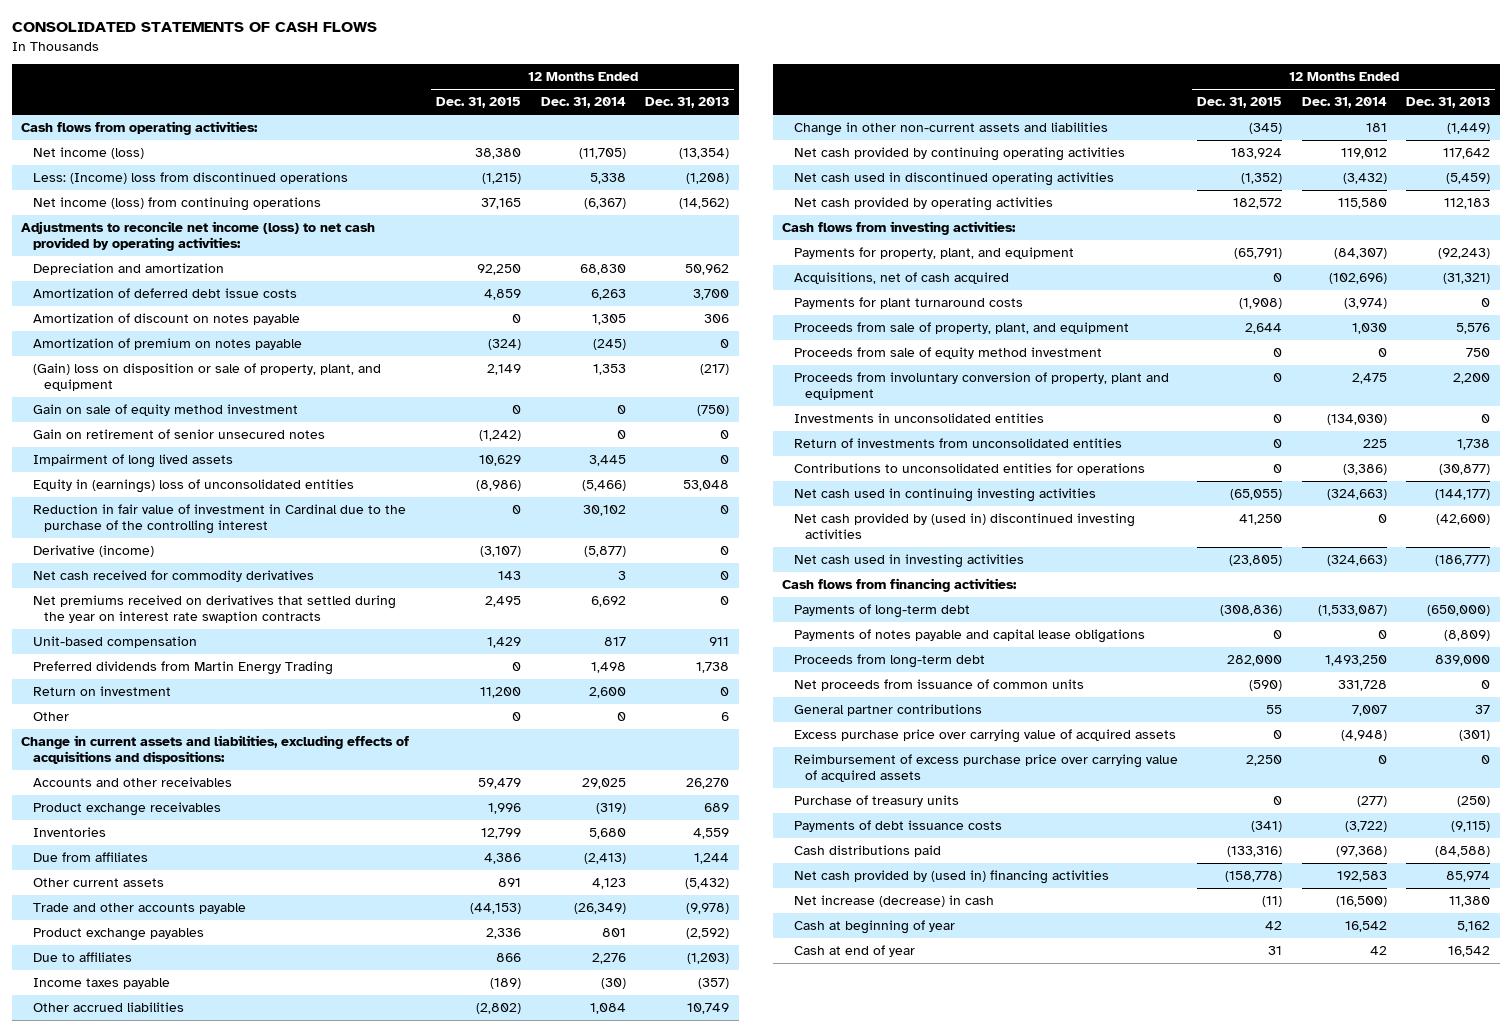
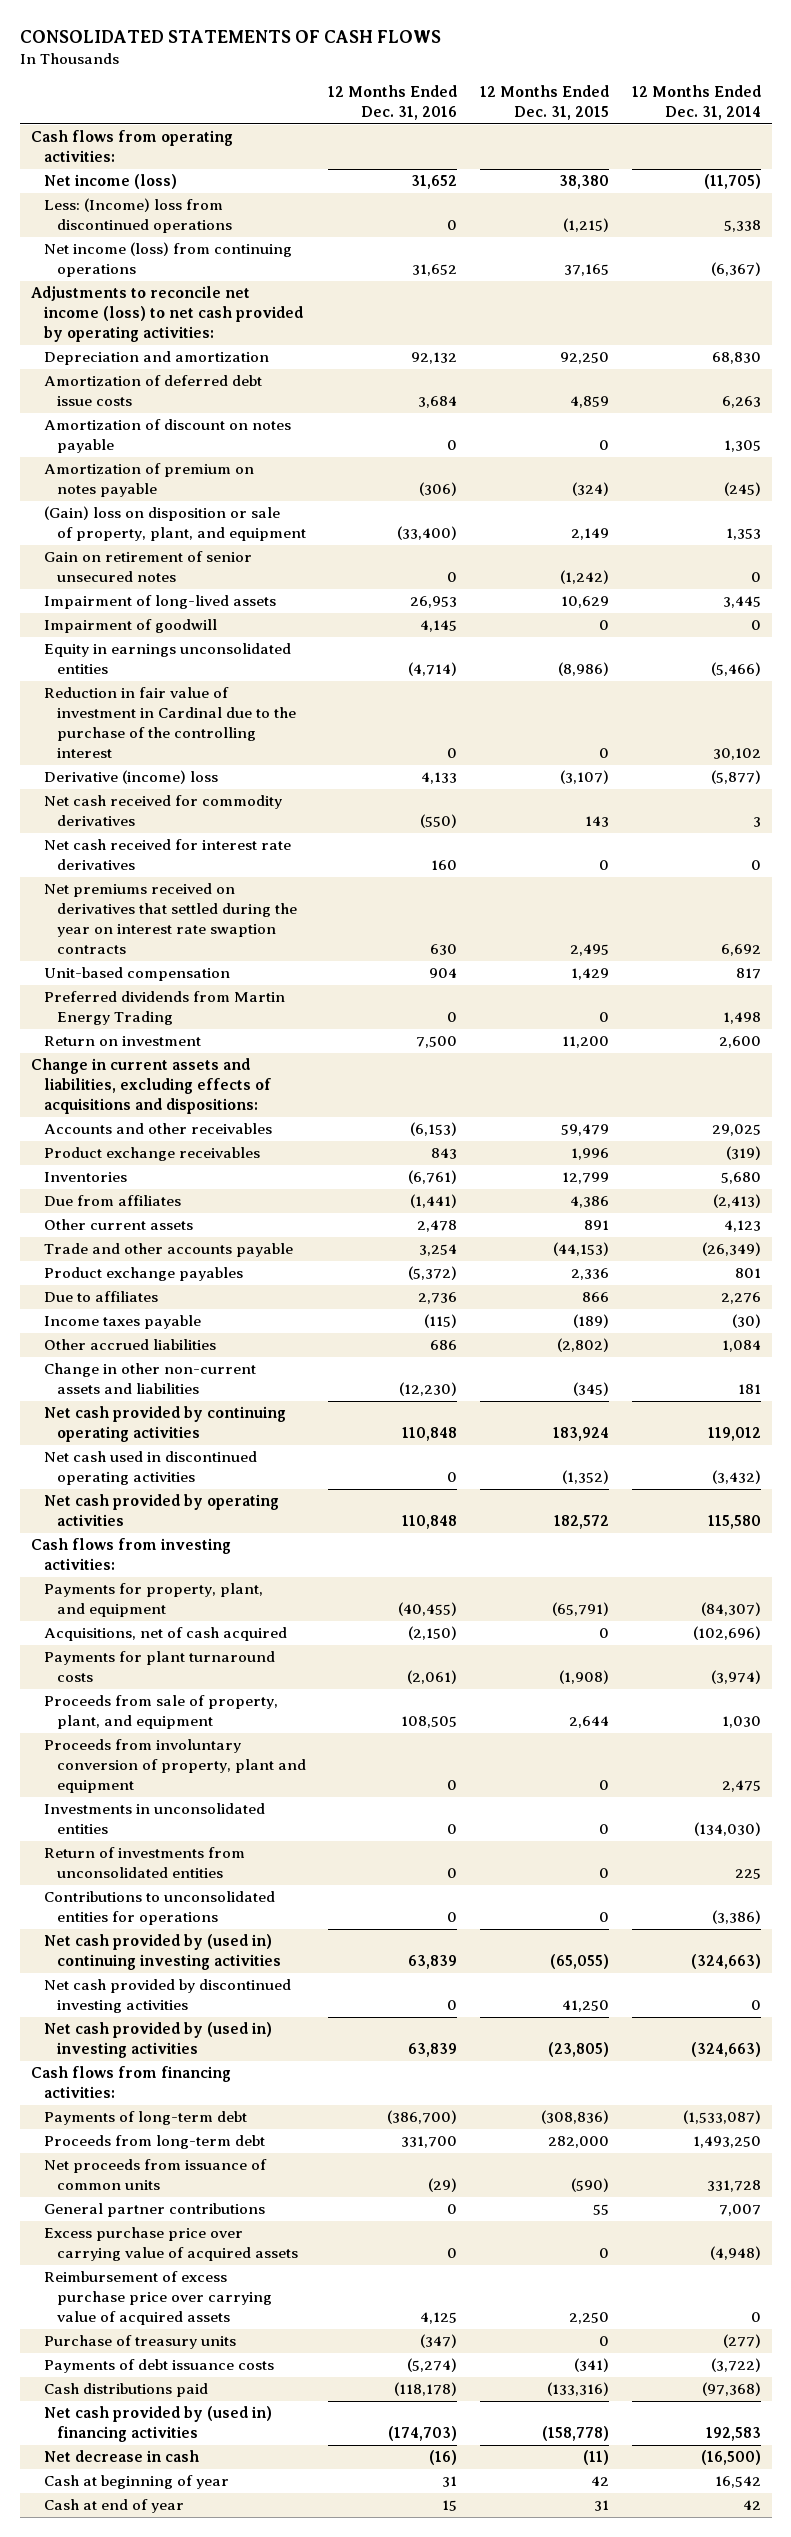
- | 12 Months Ended Dec. 31, 2015 | 12 Months Ended Dec. 31, 2014 | 12 Months Ended Dec. 31, 2013
+ | 12 Months Ended Dec. 31, 2016 | 12 Months Ended Dec. 31, 2015 | 12 Months Ended Dec. 31, 2014
- Gain on sale of equity method investment | 0 | 0 | (750)
- Impairment of long lived assets | 10,629 | 3,445 | 0
- Equity in (earnings) loss of unconsolidated entities | (8,986) | (5,466) | 53,048
+ Impairment of long-lived assets | 26,953 | 10,629 | 3,445
+ Impairment of goodwill | 4,145 | 0 | 0
+ Equity in earnings unconsolidated entities | (4,714) | (8,986) | (5,466)
- Derivative (income) | (3,107) | (5,877) | 0
+ Derivative (income) loss | 4,133 | (3,107) | (5,877)
+ Net cash received for interest rate derivatives | 160 | 0 | 0
- Other | 0 | 0 | 6
- Proceeds from sale of equity method investment | 0 | 0 | 750
- Net cash used in continuing investing activities | (65,055) | (324,663) | (144,177)
- Net cash provided by (used in) discontinued investing activities | 41,250 | 0 | (42,600)
- Net cash used in investing activities | (23,805) | (324,663) | (186,777)
+ Net cash provided by (used in) continuing investing activities | 63,839 | (65,055) | (324,663)
+ Net cash provided by discontinued investing activities | 0 | 41,250 | 0
+ Net cash provided by (used in) investing activities | 63,839 | (23,805) | (324,663)
- Payments of notes payable and capital lease obligations | 0 | 0 | (8,809)
- Net increase (decrease) in cash | (11) | (16,500) | 11,380
+ Net decrease in cash | (16) | (11) | (16,500)

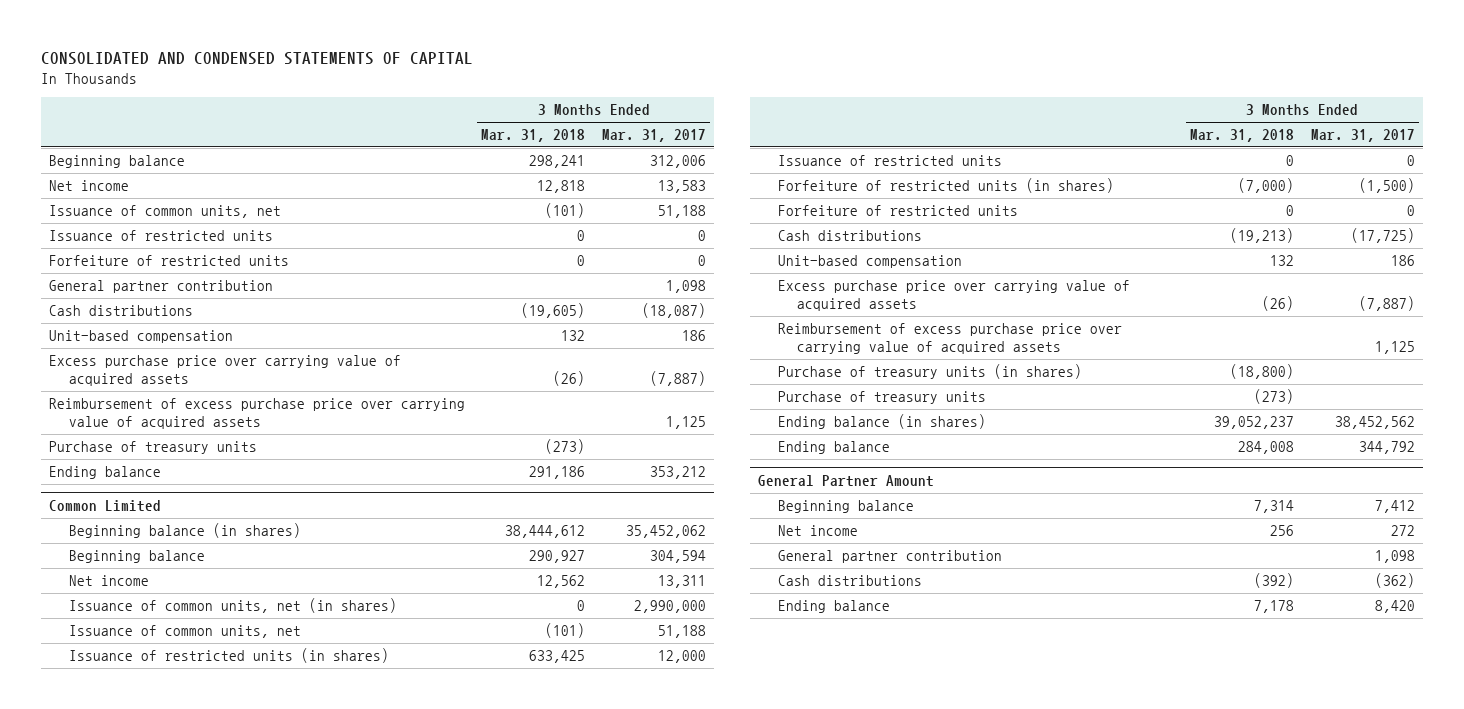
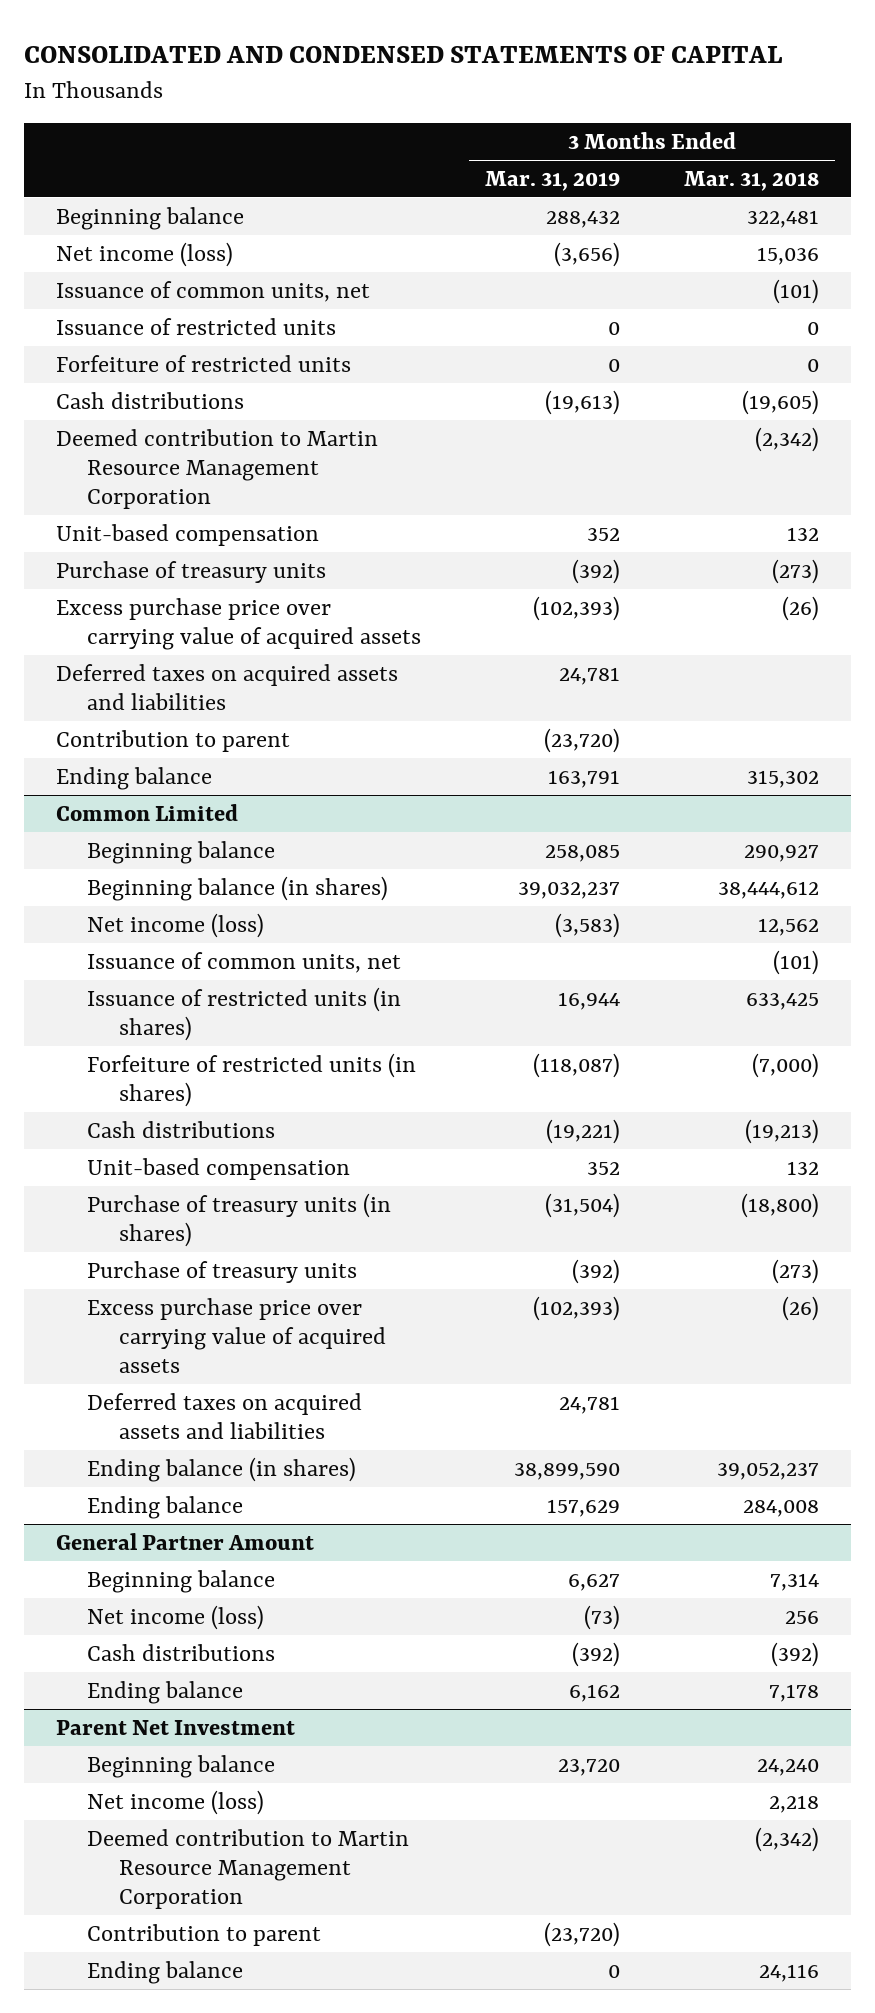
- | 3 Months Ended Mar. 31, 2018 | 3 Months Ended Mar. 31, 2017
+ | 3 Months Ended Mar. 31, 2019 | 3 Months Ended Mar. 31, 2018
- Beginning balance | 298,241 | 312,006
- Net income | 12,818 | 13,583
+ Beginning balance | 288,432 | 322,481
+ Net income (loss) | (3,656) | 15,036
- General partner contribution | | 1,098
+ Deemed contribution to Martin Resource Management Corporation | | (2,342)
- Reimbursement of excess purchase price over carrying value of acquired assets | | 1,125
- Ending balance | 291,186 | 353,212
moved down: Excess purchase price over carrying value of acquired assets | (102,393) | (26)
+ Deferred taxes on acquired assets and liabilities | 24,781 |
+ Contribution to parent | (23,720) |
+ Ending balance | 163,791 | 315,302
@ Common Limited
- Net income | 12,562 | 13,311
- Issuance of common units, net (in shares) | 0 | 2,990,000
moved down: Beginning balance (in shares) | 39,032,237 | 38,444,612
+ Net income (loss) | (3,583) | 12,562
- Issuance of restricted units | 0 | 0
- Forfeiture of restricted units | 0 | 0
- Reimbursement of excess purchase price over carrying value of acquired assets | | 1,125
moved down: Excess purchase price over carrying value of acquired assets | (102,393) | (26)
+ Deferred taxes on acquired assets and liabilities | 24,781 |
@ General Partner Amount
- Net income | 256 | 272
- General partner contribution | | 1,098
+ Net income (loss) | (73) | 256
+ Parent Net Investment
+ Beginning balance | 23,720 | 24,240
+ Net income (loss) | | 2,218
+ Deemed contribution to Martin Resource Management Corporation | | (2,342)
+ Contribution to parent | (23,720) |
+ Ending balance | 0 | 24,116

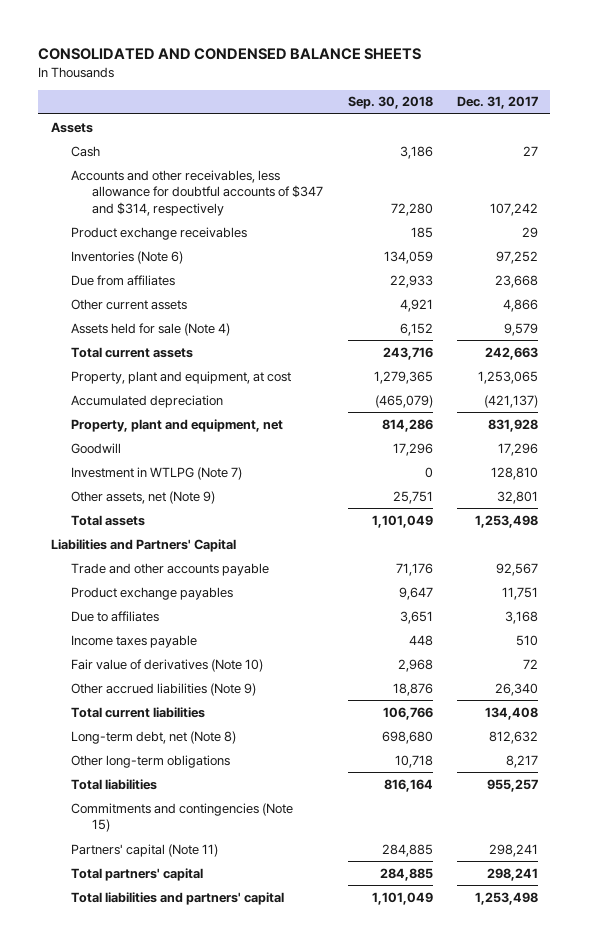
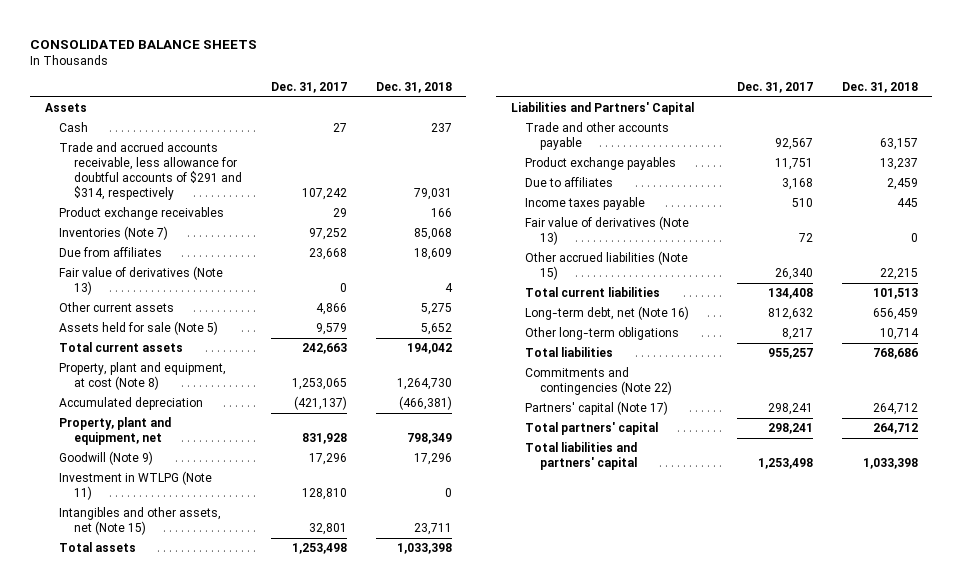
- CONSOLIDATED AND CONDENSED BALANCE SHEETS
+ CONSOLIDATED BALANCE SHEETS
- | Sep. 30, 2018 | Dec. 31, 2017
+ | Dec. 31, 2017 | Dec. 31, 2018
- Accounts and other receivables, less allowance for doubtful accounts of $347 and $314, respectively | 72,280 | 107,242
+ Trade and accrued accounts receivable, less allowance for doubtful accounts of $291 and $314, respectively | 107,242 | 79,031
- Inventories (Note 6) | 134,059 | 97,252
+ Inventories (Note 7) | 97,252 | 85,068
+ Fair value of derivatives (Note 13) | 0 | 4
- Assets held for sale (Note 4) | 6,152 | 9,579
+ Assets held for sale (Note 5) | 9,579 | 5,652
- Property, plant and equipment, at cost | 1,279,365 | 1,253,065
+ Property, plant and equipment, at cost (Note 8) | 1,253,065 | 1,264,730
- Goodwill | 17,296 | 17,296
- Investment in WTLPG (Note 7) | 0 | 128,810
- Other assets, net (Note 9) | 25,751 | 32,801
+ Goodwill (Note 9) | 17,296 | 17,296
+ Investment in WTLPG (Note 11) | 128,810 | 0
+ Intangibles and other assets, net (Note 15) | 32,801 | 23,711
- Fair value of derivatives (Note 10) | 2,968 | 72
- Other accrued liabilities (Note 9) | 18,876 | 26,340
+ Fair value of derivatives (Note 13) | 72 | 0
+ Other accrued liabilities (Note 15) | 26,340 | 22,215
- Long-term debt, net (Note 8) | 698,680 | 812,632
+ Long-term debt, net (Note 16) | 812,632 | 656,459
- Commitments and contingencies (Note 15)
- Partners' capital (Note 11) | 284,885 | 298,241
+ Commitments and contingencies (Note 22)
+ Partners' capital (Note 17) | 298,241 | 264,712

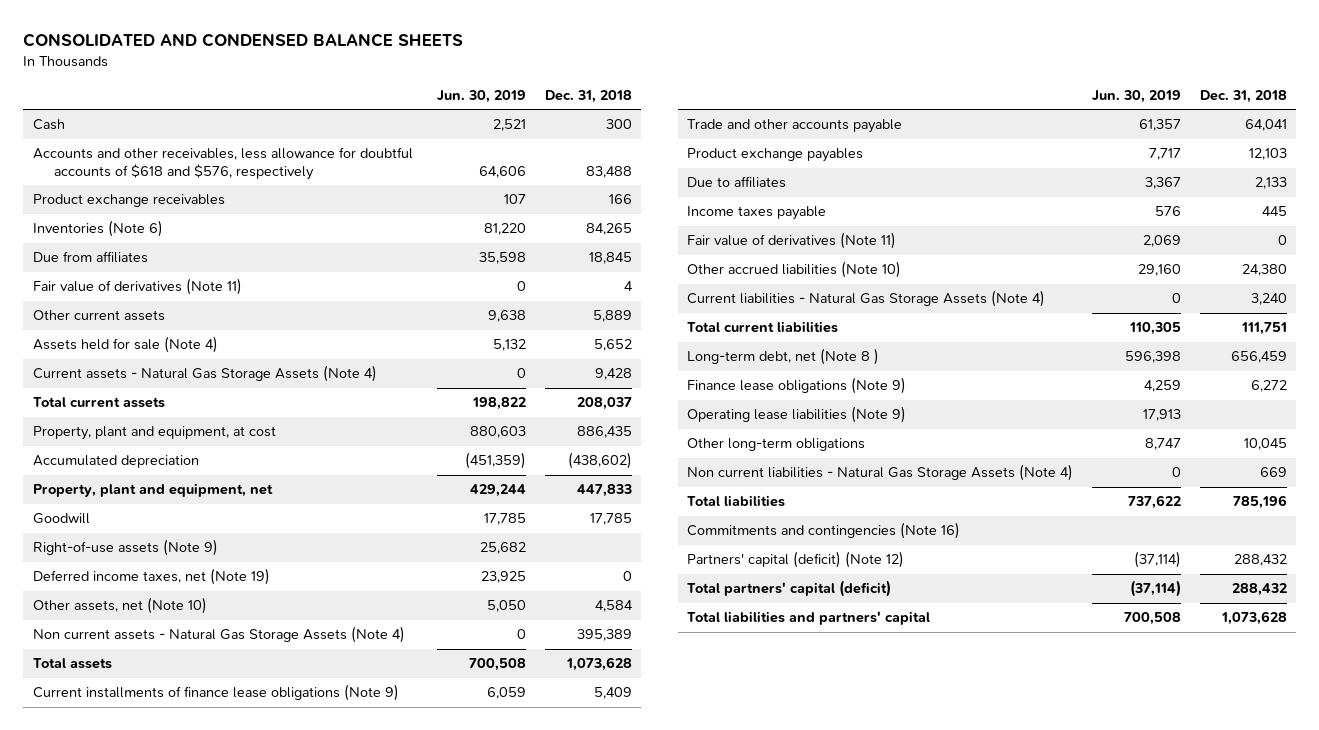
- CONSOLIDATED BALANCE SHEETS
+ CONSOLIDATED AND CONDENSED BALANCE SHEETS
- | Dec. 31, 2017 | Dec. 31, 2018
+ | Jun. 30, 2019 | Dec. 31, 2018
- Assets
- Cash | 27 | 237
- Trade and accrued accounts receivable, less allowance for doubtful accounts of $291 and $314, respectively | 107,242 | 79,031
+ Cash | 2,521 | 300
+ Accounts and other receivables, less allowance for doubtful accounts of $618 and $576, respectively | 64,606 | 83,488
- Inventories (Note 7) | 97,252 | 85,068
- Due from affiliates | 23,668 | 18,609
- Fair value of derivatives (Note 13) | 0 | 4
- Other current assets | 4,866 | 5,275
- Assets held for sale (Note 5) | 9,579 | 5,652
- Total current assets | 242,663 | 194,042
- Property, plant and equipment, at cost (Note 8) | 1,253,065 | 1,264,730
- Accumulated depreciation | (421,137) | (466,381)
- Property, plant and equipment, net | 831,928 | 798,349
- Goodwill (Note 9) | 17,296 | 17,296
- Investment in WTLPG (Note 11) | 128,810 | 0
- Intangibles and other assets, net (Note 15) | 32,801 | 23,711
- Total assets | 1,253,498 | 1,033,398
- Liabilities and Partners' Capital
- Trade and other accounts payable | 92,567 | 63,157
- Product exchange payables | 11,751 | 13,237
- Due to affiliates | 3,168 | 2,459
+ Inventories (Note 6) | 81,220 | 84,265
+ Due from affiliates | 35,598 | 18,845
+ Fair value of derivatives (Note 11) | 0 | 4
+ Other current assets | 9,638 | 5,889
+ Assets held for sale (Note 4) | 5,132 | 5,652
+ Current assets - Natural Gas Storage Assets (Note 4) | 0 | 9,428
+ Total current assets | 198,822 | 208,037
+ Property, plant and equipment, at cost | 880,603 | 886,435
+ Accumulated depreciation | (451,359) | (438,602)
+ Property, plant and equipment, net | 429,244 | 447,833
+ Goodwill | 17,785 | 17,785
+ Right-of-use assets (Note 9) | 25,682 |
+ Deferred income taxes, net (Note 19) | 23,925 | 0
+ Other assets, net (Note 10) | 5,050 | 4,584
+ Non current assets - Natural Gas Storage Assets (Note 4) | 0 | 395,389
+ Total assets | 700,508 | 1,073,628
+ Current installments of finance lease obligations (Note 9) | 6,059 | 5,409
+ Trade and other accounts payable | 61,357 | 64,041
+ Product exchange payables | 7,717 | 12,103
+ Due to affiliates | 3,367 | 2,133
- Fair value of derivatives (Note 13) | 72 | 0
- Other accrued liabilities (Note 15) | 26,340 | 22,215
- Total current liabilities | 134,408 | 101,513
- Long-term debt, net (Note 16) | 812,632 | 656,459
- Other long-term obligations | 8,217 | 10,714
- Total liabilities | 955,257 | 768,686
- Commitments and contingencies (Note 22)
- Partners' capital (Note 17) | 298,241 | 264,712
- Total partners' capital | 298,241 | 264,712
- Total liabilities and partners' capital | 1,253,498 | 1,033,398
+ Fair value of derivatives (Note 11) | 2,069 | 0
+ Other accrued liabilities (Note 10) | 29,160 | 24,380
+ Current liabilities - Natural Gas Storage Assets (Note 4) | 0 | 3,240
+ Total current liabilities | 110,305 | 111,751
+ Long-term debt, net (Note 8 ) | 596,398 | 656,459
+ Finance lease obligations (Note 9) | 4,259 | 6,272
+ Operating lease liabilities (Note 9) | 17,913 |
+ Other long-term obligations | 8,747 | 10,045
+ Non current liabilities - Natural Gas Storage Assets (Note 4) | 0 | 669
+ Total liabilities | 737,622 | 785,196
+ Commitments and contingencies (Note 16)
+ Partners' capital (deficit) (Note 12) | (37,114) | 288,432
+ Total partners' capital (deficit) | (37,114) | 288,432
+ Total liabilities and partners' capital | 700,508 | 1,073,628

